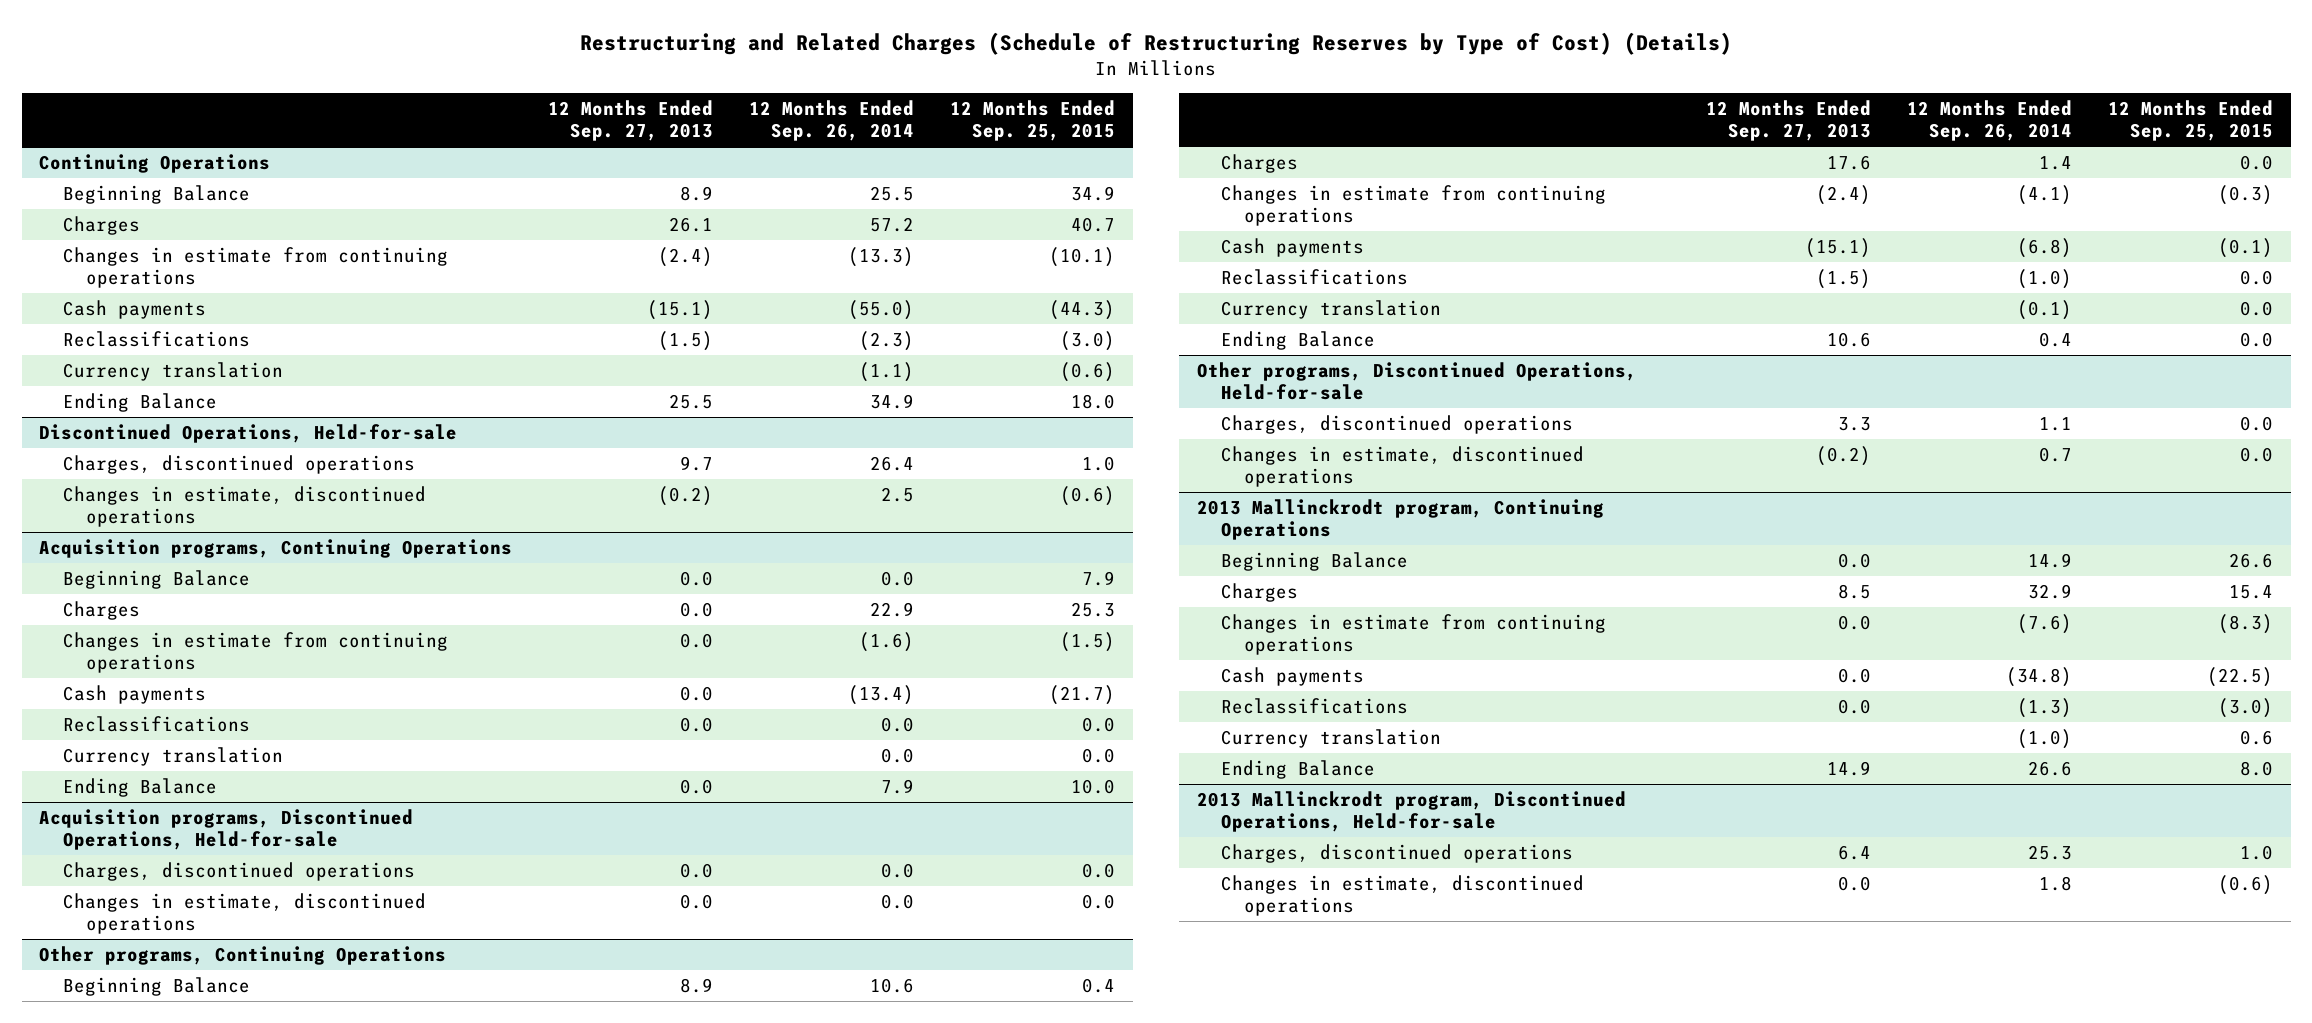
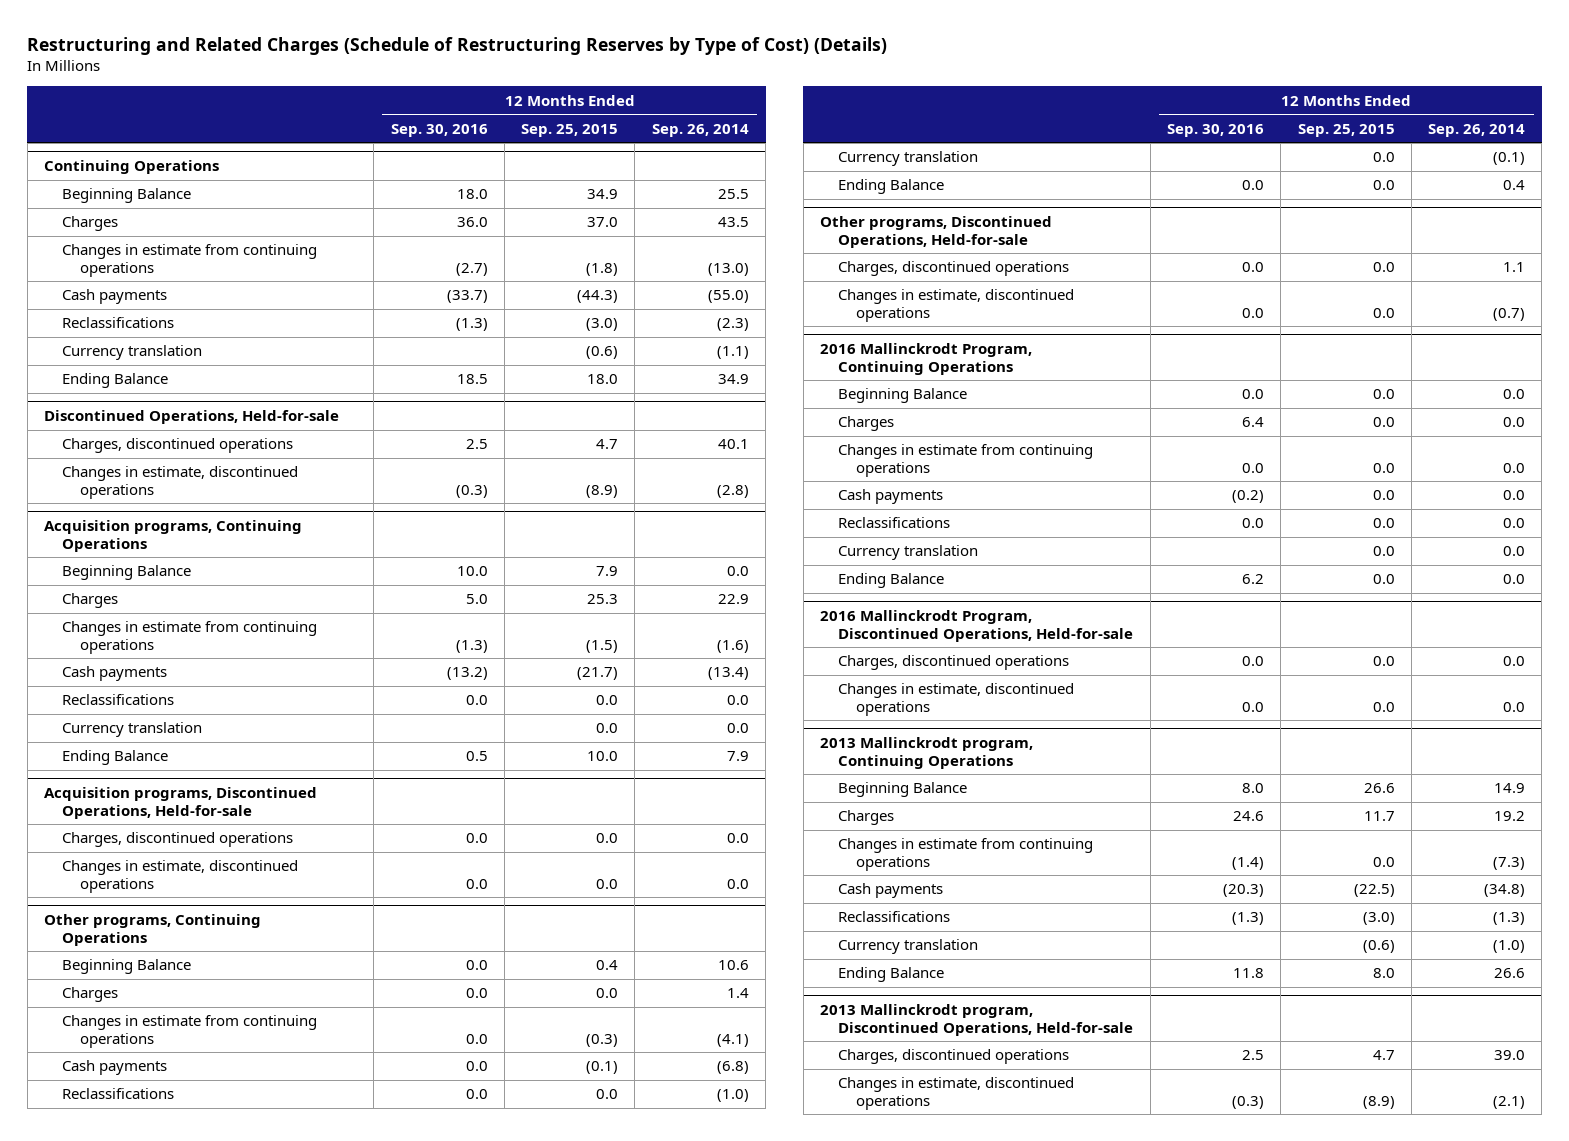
- | 12 Months Ended Sep. 27, 2013 | 12 Months Ended Sep. 26, 2014 | 12 Months Ended Sep. 25, 2015
+ | 12 Months Ended Sep. 30, 2016 | 12 Months Ended Sep. 25, 2015 | 12 Months Ended Sep. 26, 2014
@ Continuing Operations
- Charges | 26.1 | 57.2 | 40.7
- Changes in estimate from continuing operations | (2.4) | (13.3) | (10.1)
+ Charges | 36.0 | 37.0 | 43.5
+ Changes in estimate from continuing operations | (2.7) | (1.8) | (13.0)
@ Discontinued Operations, Held-for-sale
- Charges, discontinued operations | 9.7 | 26.4 | 1.0
- Changes in estimate, discontinued operations | (0.2) | 2.5 | (0.6)
+ Charges, discontinued operations | 2.5 | 4.7 | 40.1
+ Changes in estimate, discontinued operations | (0.3) | (8.9) | (2.8)
@ Other programs, Discontinued Operations, Held-for-sale
- Changes in estimate, discontinued operations | (0.2) | 0.7 | 0.0
+ Changes in estimate, discontinued operations | 0.0 | 0.0 | (0.7)
+ 2016 Mallinckrodt Program, Continuing Operations
+ Beginning Balance | 0.0 | 0.0 | 0.0
+ Charges | 6.4 | 0.0 | 0.0
+ Changes in estimate from continuing operations | 0.0 | 0.0 | 0.0
+ Cash payments | (0.2) | 0.0 | 0.0
+ Reclassifications | 0.0 | 0.0 | 0.0
+ Currency translation | | 0.0 | 0.0
+ Ending Balance | 6.2 | 0.0 | 0.0
+ 2016 Mallinckrodt Program, Discontinued Operations, Held-for-sale
+ Charges, discontinued operations | 0.0 | 0.0 | 0.0
+ Changes in estimate, discontinued operations | 0.0 | 0.0 | 0.0
@ 2013 Mallinckrodt program, Continuing Operations
- Charges | 8.5 | 32.9 | 15.4
- Changes in estimate from continuing operations | 0.0 | (7.6) | (8.3)
+ Charges | 24.6 | 11.7 | 19.2
+ Changes in estimate from continuing operations | (1.4) | 0.0 | (7.3)
- Currency translation | | (1.0) | 0.6
+ Currency translation | | (0.6) | (1.0)
@ 2013 Mallinckrodt program, Discontinued Operations, Held-for-sale
- Charges, discontinued operations | 6.4 | 25.3 | 1.0
- Changes in estimate, discontinued operations | 0.0 | 1.8 | (0.6)
+ Charges, discontinued operations | 2.5 | 4.7 | 39.0
+ Changes in estimate, discontinued operations | (0.3) | (8.9) | (2.1)

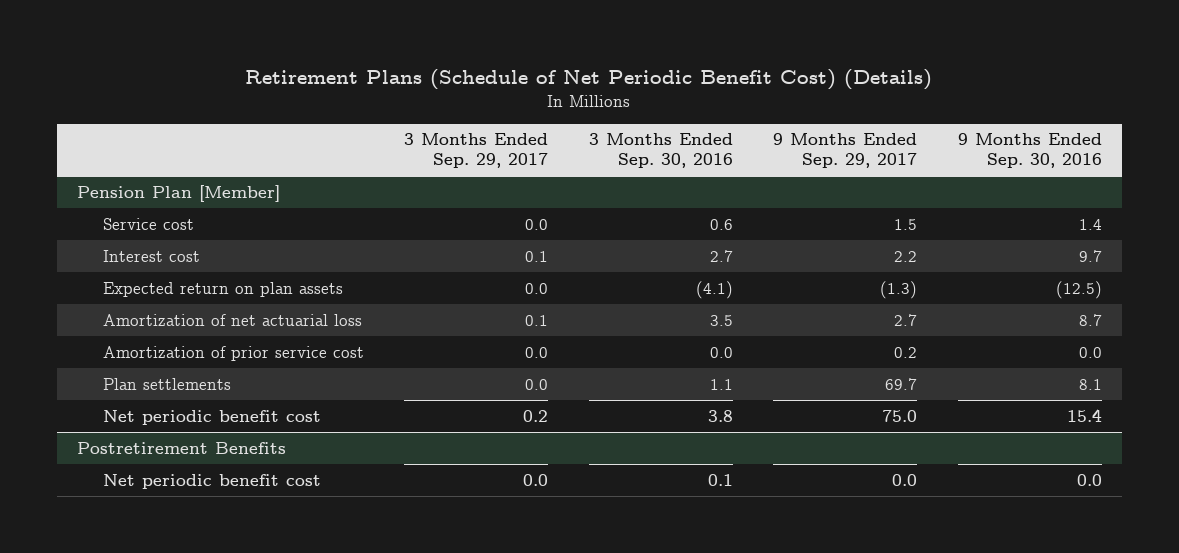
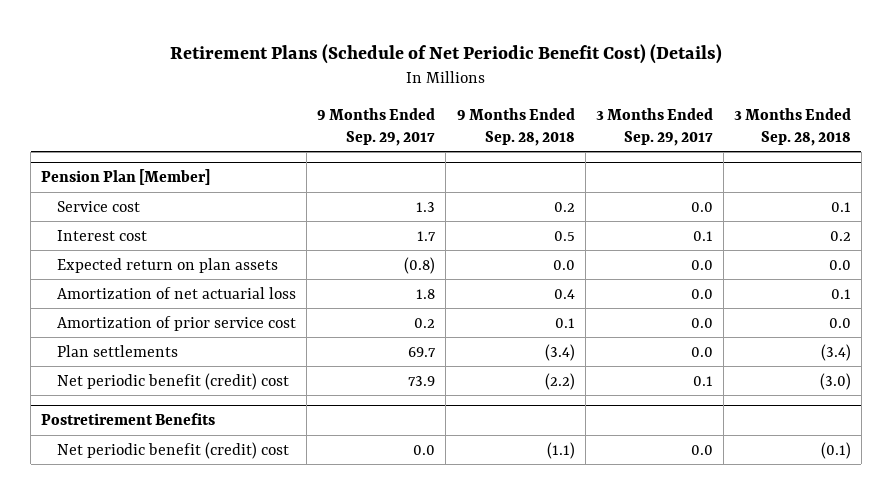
- | 3 Months Ended Sep. 29, 2017 | 3 Months Ended Sep. 30, 2016 | 9 Months Ended Sep. 29, 2017 | 9 Months Ended Sep. 30, 2016
+ | 9 Months Ended Sep. 29, 2017 | 9 Months Ended Sep. 28, 2018 | 3 Months Ended Sep. 29, 2017 | 3 Months Ended Sep. 28, 2018
@ Pension Plan [Member]
- Service cost | 0.0 | 0.6 | 1.5 | 1.4
- Interest cost | 0.1 | 2.7 | 2.2 | 9.7
- Expected return on plan assets | 0.0 | (4.1) | (1.3) | (12.5)
- Amortization of net actuarial loss | 0.1 | 3.5 | 2.7 | 8.7
+ Service cost | 1.3 | 0.2 | 0.0 | 0.1
+ Interest cost | 1.7 | 0.5 | 0.1 | 0.2
+ Expected return on plan assets | (0.8) | 0.0 | 0.0 | 0.0
+ Amortization of net actuarial loss | 1.8 | 0.4 | 0.0 | 0.1
- Net periodic benefit cost | 0.2 | 3.8 | 75.0 | 15.4
+ Net periodic benefit (credit) cost | 73.9 | (2.2) | 0.1 | (3.0)
@ Postretirement Benefits
- Net periodic benefit cost | 0.0 | 0.1 | 0.0 | 0.0
+ Net periodic benefit (credit) cost | 0.0 | (1.1) | 0.0 | (0.1)

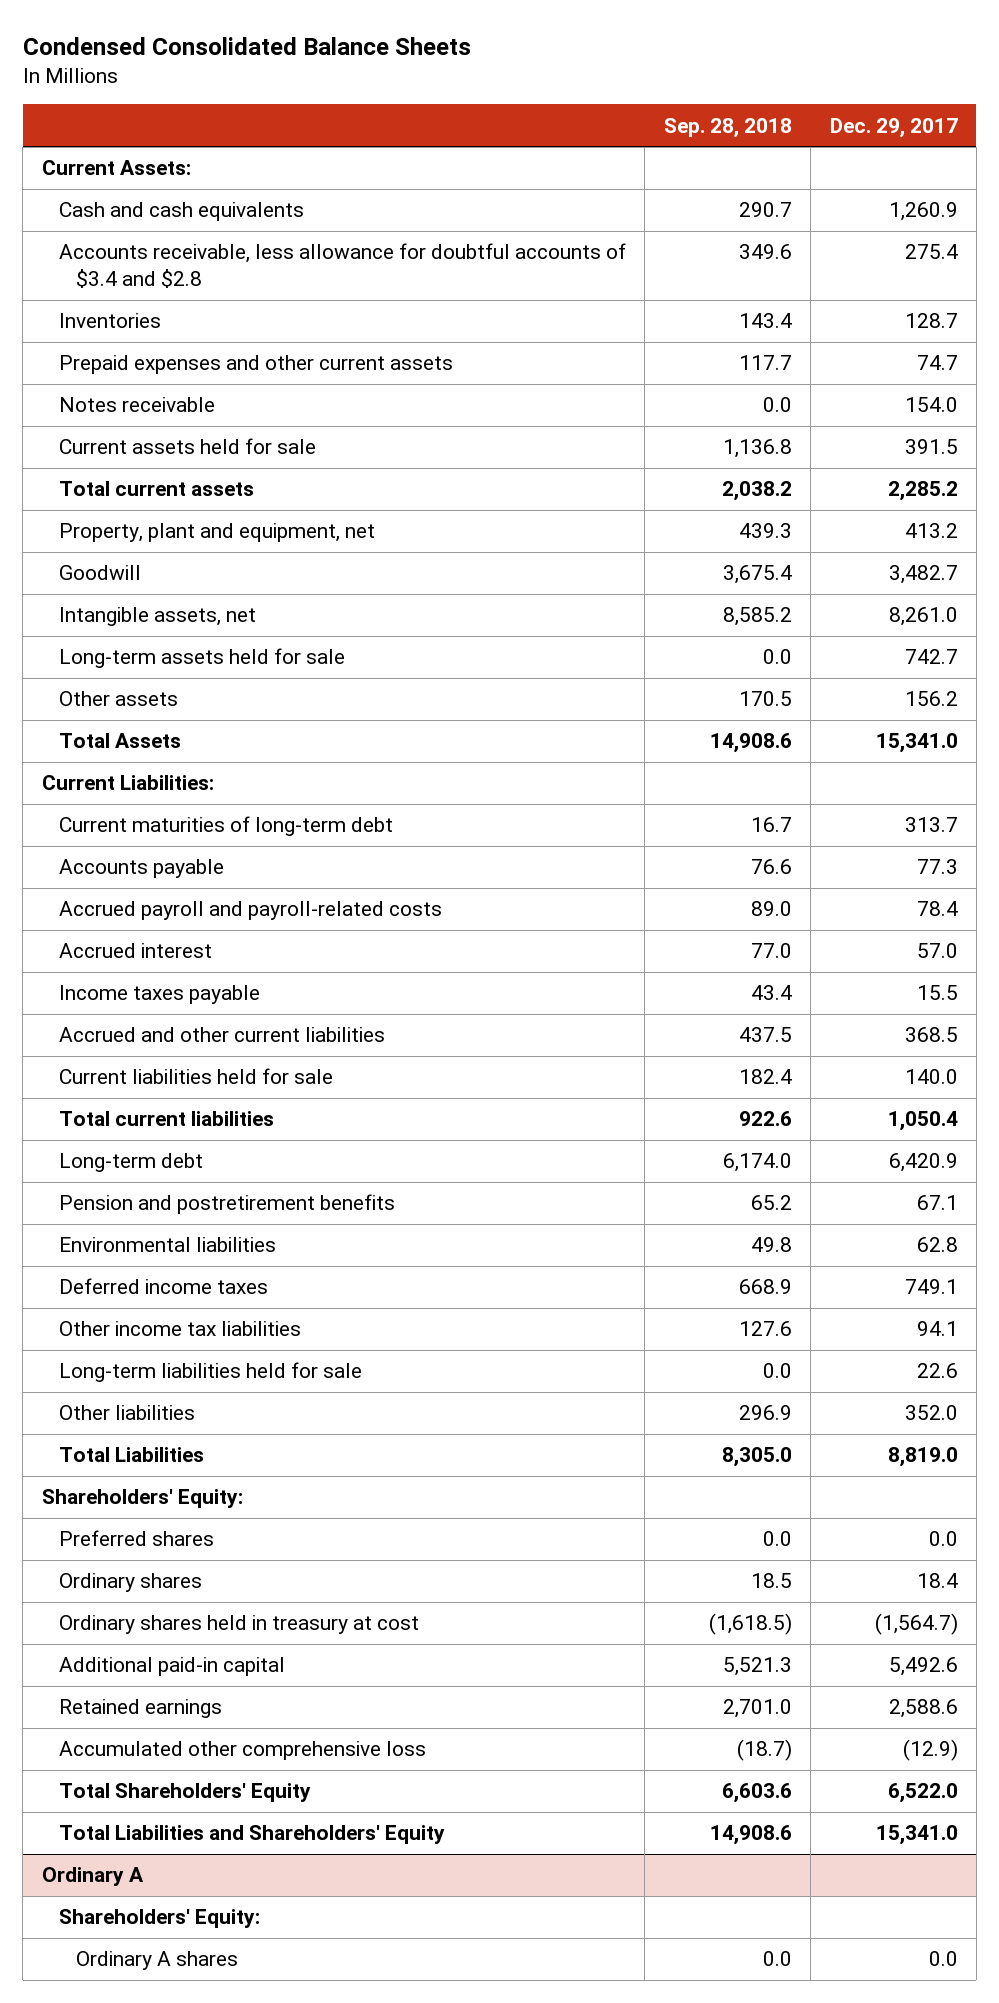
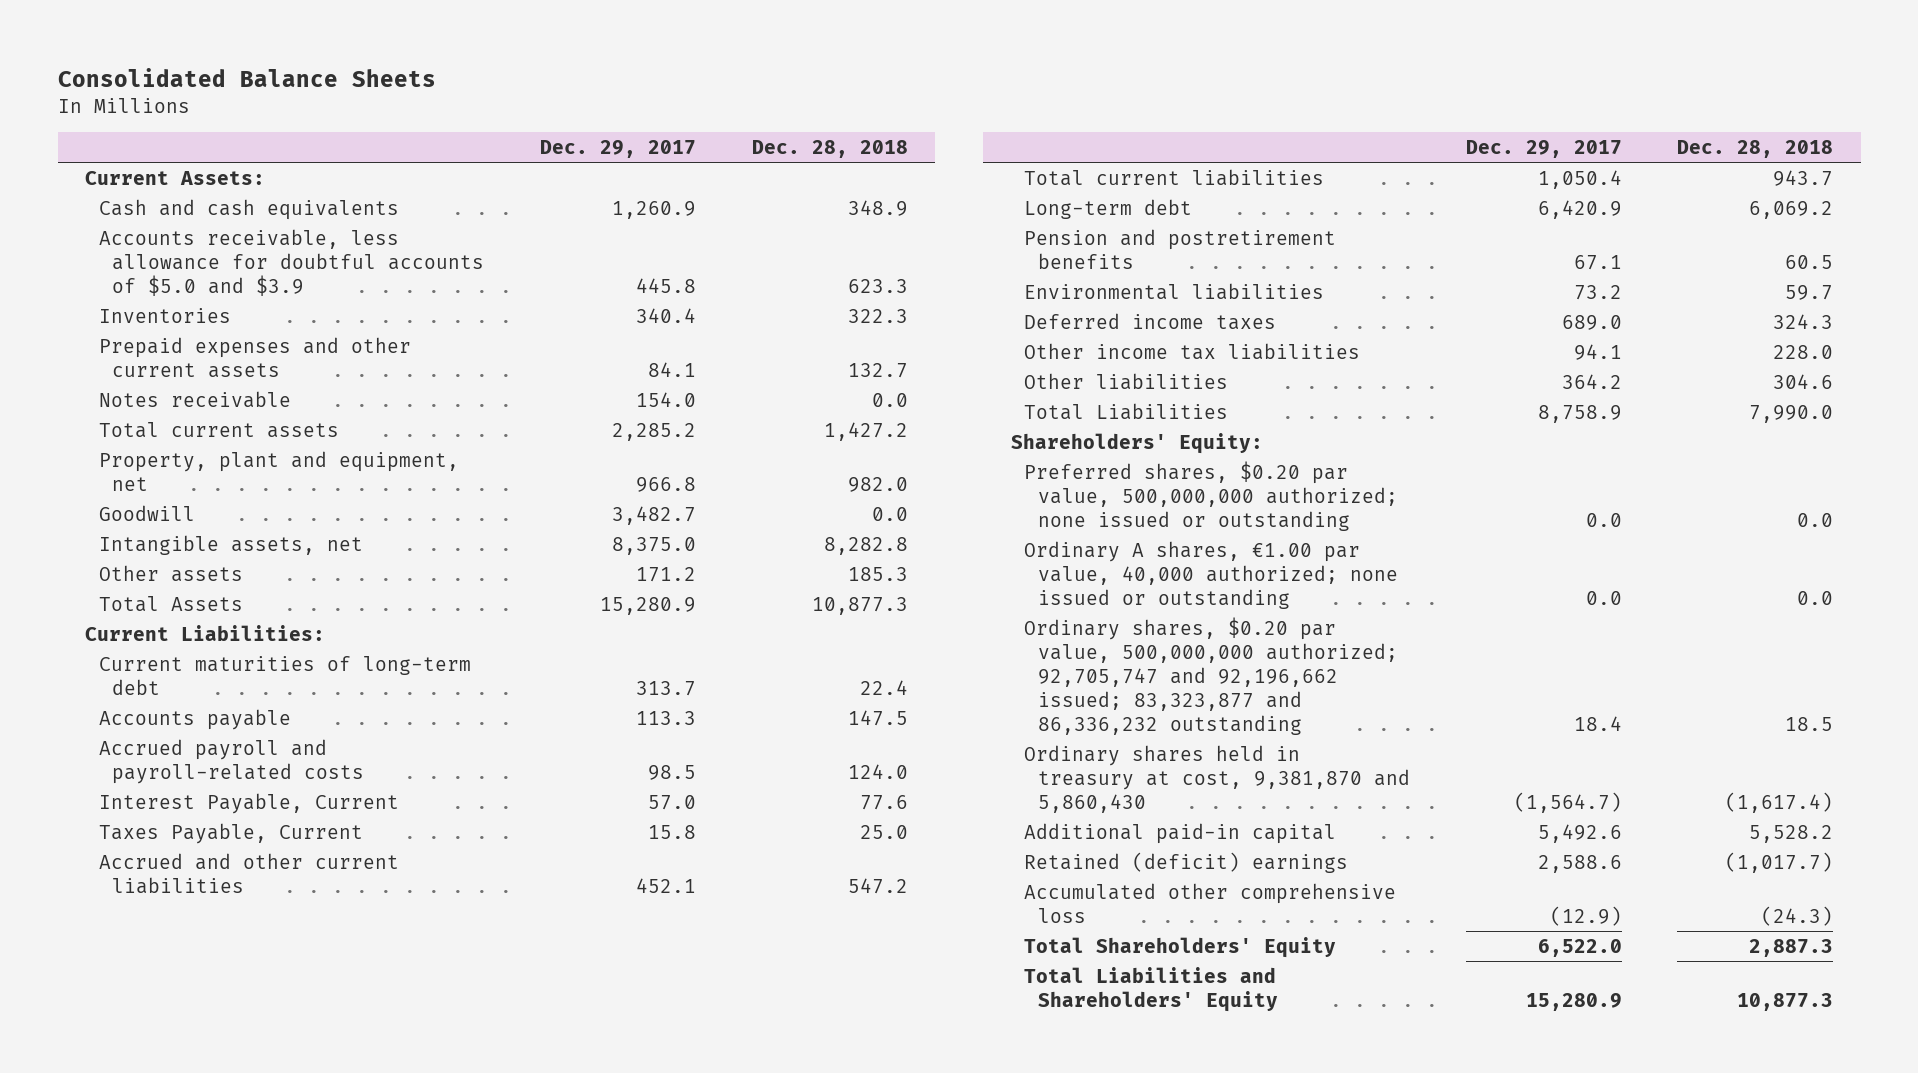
- Condensed Consolidated Balance Sheets
+ Consolidated Balance Sheets
- | Sep. 28, 2018 | Dec. 29, 2017
+ | Dec. 29, 2017 | Dec. 28, 2018
- Accounts receivable, less allowance for doubtful accounts of $3.4 and $2.8 | 349.6 | 275.4
- Inventories | 143.4 | 128.7
- Prepaid expenses and other current assets | 117.7 | 74.7
+ Accounts receivable, less allowance for doubtful accounts of $5.0 and $3.9 | 445.8 | 623.3
+ Inventories | 340.4 | 322.3
+ Prepaid expenses and other current assets | 84.1 | 132.7
- Current assets held for sale | 1,136.8 | 391.5
- Property, plant and equipment, net | 439.3 | 413.2
+ Property, plant and equipment, net | 966.8 | 982.0
- Intangible assets, net | 8,585.2 | 8,261.0
- Long-term assets held for sale | 0.0 | 742.7
- Other assets | 170.5 | 156.2
- Total Assets | 14,908.6 | 15,341.0
+ Intangible assets, net | 8,375.0 | 8,282.8
+ Other assets | 171.2 | 185.3
+ Total Assets | 15,280.9 | 10,877.3
- Accounts payable | 76.6 | 77.3
- Accrued payroll and payroll-related costs | 89.0 | 78.4
- Accrued interest | 77.0 | 57.0
- Income taxes payable | 43.4 | 15.5
- Accrued and other current liabilities | 437.5 | 368.5
- Current liabilities held for sale | 182.4 | 140.0
+ Accounts payable | 113.3 | 147.5
+ Accrued payroll and payroll-related costs | 98.5 | 124.0
+ Interest Payable, Current | 57.0 | 77.6
+ Taxes Payable, Current | 15.8 | 25.0
+ Accrued and other current liabilities | 452.1 | 547.2
- Environmental liabilities | 49.8 | 62.8
- Deferred income taxes | 668.9 | 749.1
+ Environmental liabilities | 73.2 | 59.7
+ Deferred income taxes | 689.0 | 324.3
- Long-term liabilities held for sale | 0.0 | 22.6
- Other liabilities | 296.9 | 352.0
- Total Liabilities | 8,305.0 | 8,819.0
+ Other liabilities | 364.2 | 304.6
+ Total Liabilities | 8,758.9 | 7,990.0
- Preferred shares | 0.0 | 0.0
- Ordinary shares | 18.5 | 18.4
- Ordinary shares held in treasury at cost | (1,618.5) | (1,564.7)
+ Preferred shares, $0.20 par value, 500,000,000 authorized; none issued or outstanding | 0.0 | 0.0
+ Ordinary A shares, €1.00 par value, 40,000 authorized; none issued or outstanding | 0.0 | 0.0
+ Ordinary shares, $0.20 par value, 500,000,000 authorized; 92,705,747 and 92,196,662 issued; 83,323,877 and 86,336,232 outstanding | 18.4 | 18.5
+ Ordinary shares held in treasury at cost, 9,381,870 and 5,860,430 | (1,564.7) | (1,617.4)
- Retained earnings | 2,701.0 | 2,588.6
+ Retained (deficit) earnings | 2,588.6 | (1,017.7)
- Total Liabilities and Shareholders' Equity | 14,908.6 | 15,341.0
- Ordinary A
- Shareholders' Equity:
- Ordinary A shares | 0.0 | 0.0
+ Total Liabilities and Shareholders' Equity | 15,280.9 | 10,877.3

